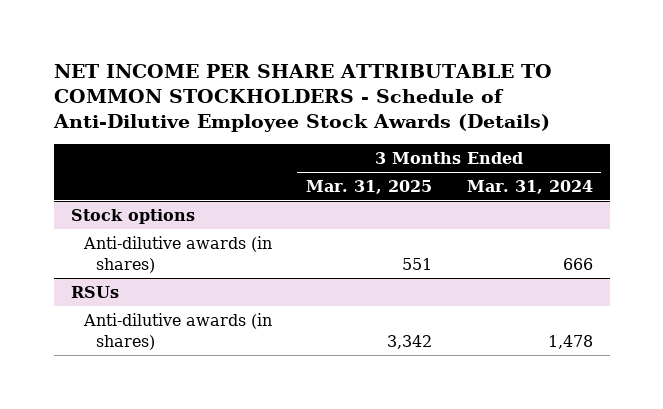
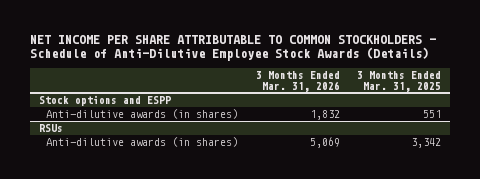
- | 3 Months Ended Mar. 31, 2025 | 3 Months Ended Mar. 31, 2024
+ | 3 Months Ended Mar. 31, 2026 | 3 Months Ended Mar. 31, 2025
- Stock options
+ Stock options and ESPP

